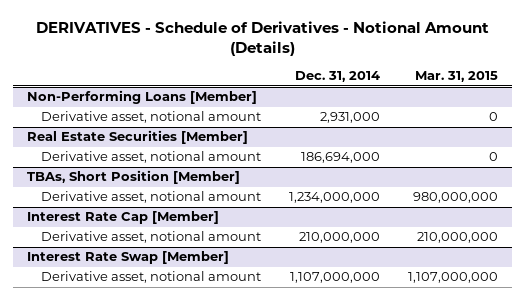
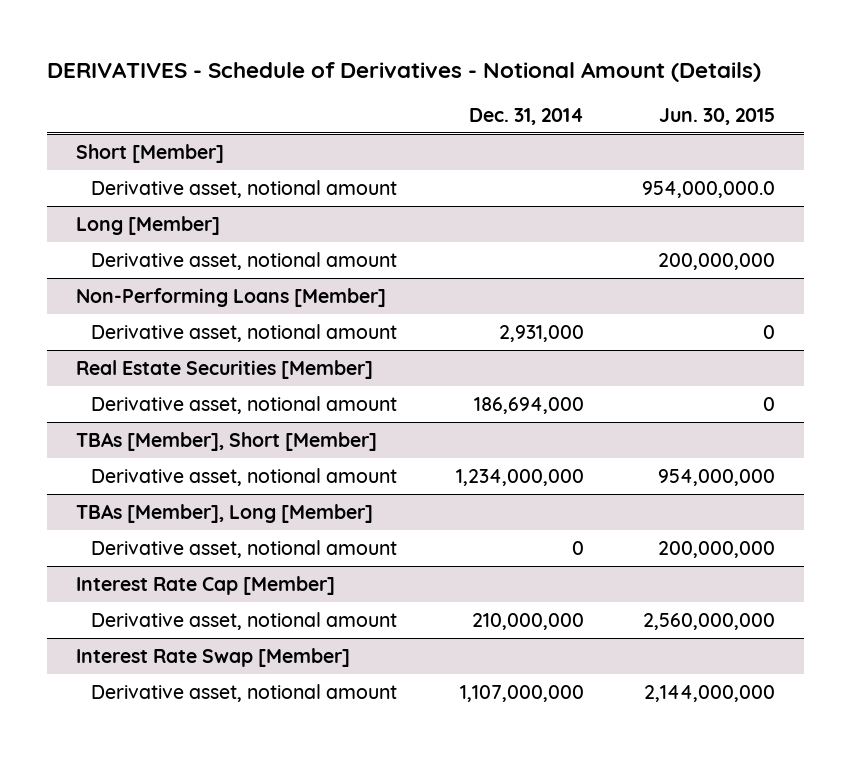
- | Dec. 31, 2014 | Mar. 31, 2015
+ | Dec. 31, 2014 | Jun. 30, 2015
+ Short [Member]
+ Derivative asset, notional amount | | 954,000,000.0
+ Long [Member]
+ Derivative asset, notional amount | | 200,000,000
- TBAs, Short Position [Member]
+ TBAs [Member], Short [Member]
+ TBAs [Member], Long [Member]
+ Derivative asset, notional amount | 0 | 200,000,000

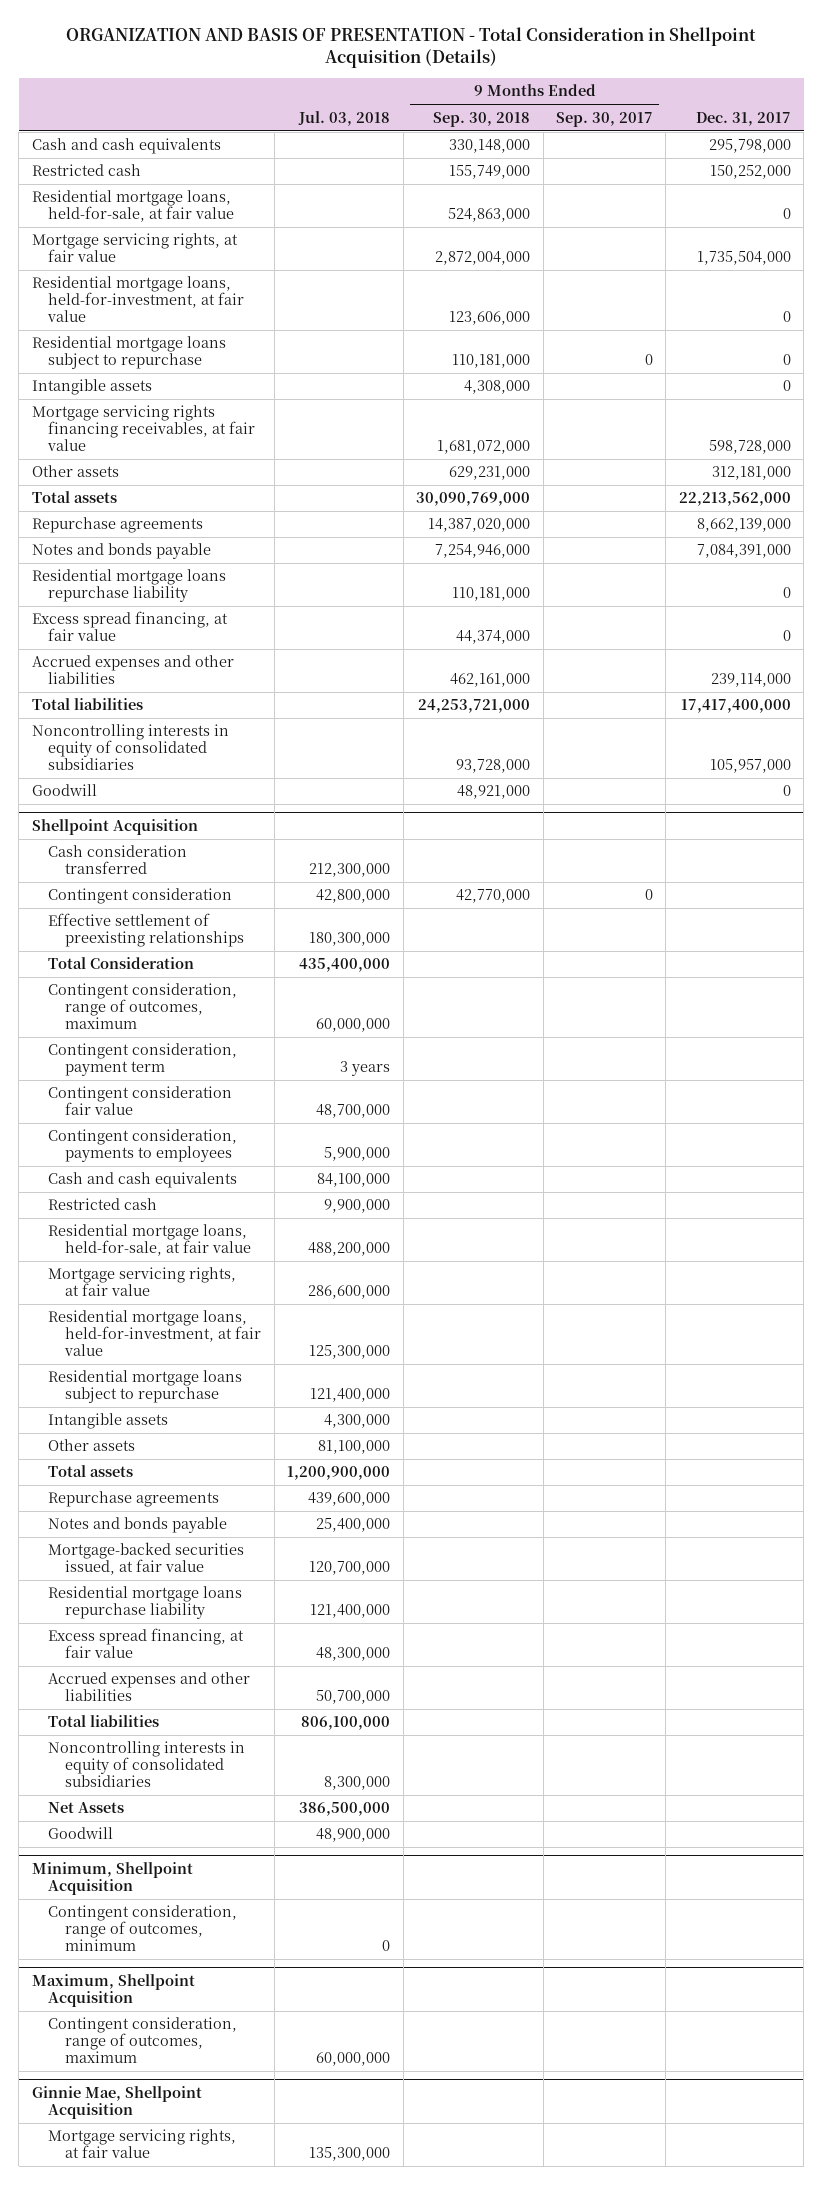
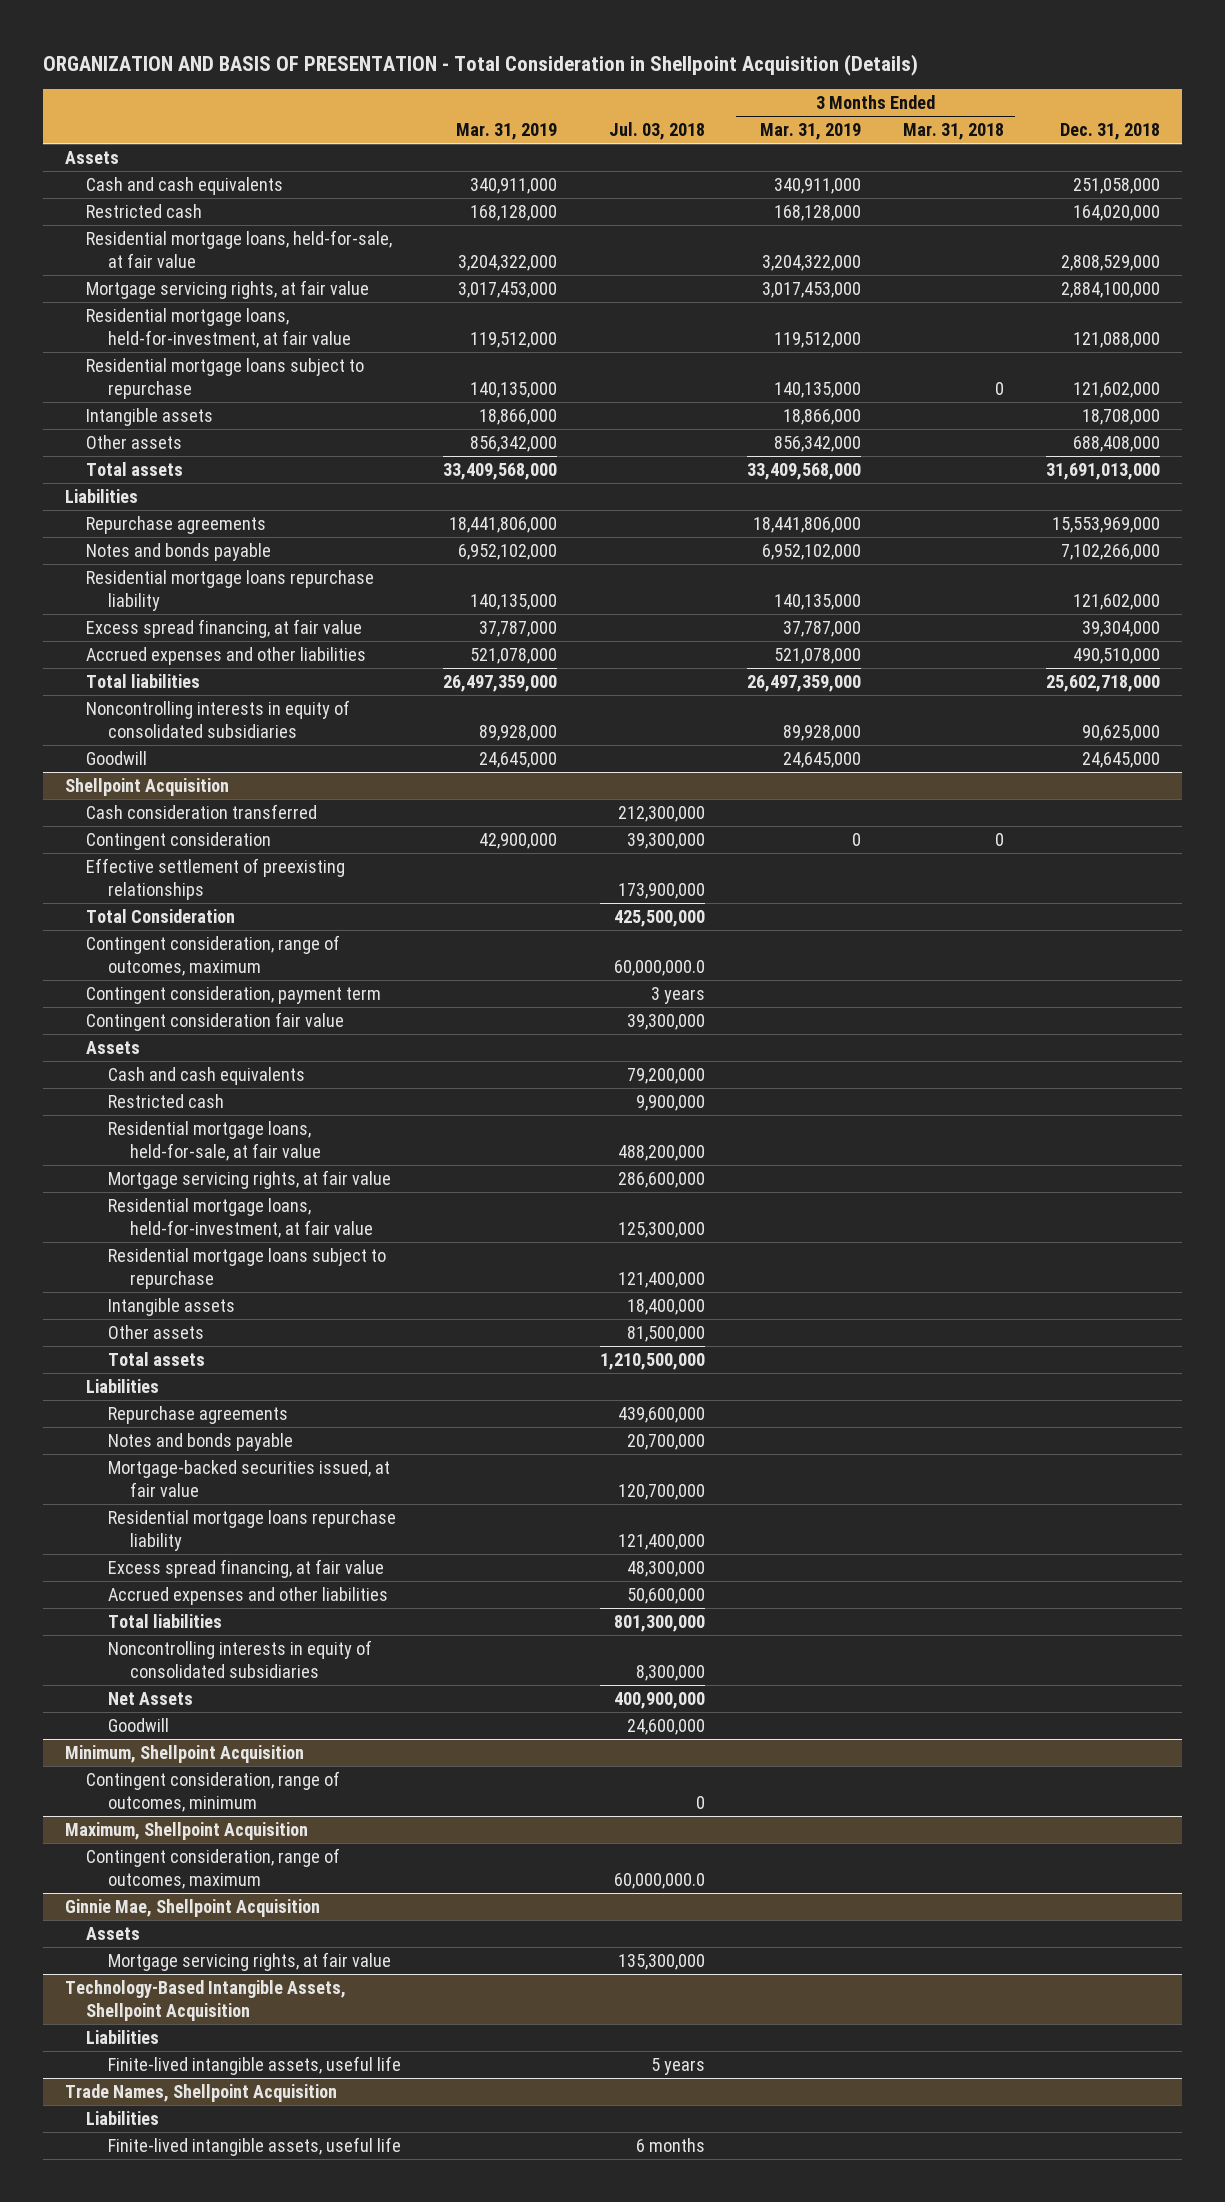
- | Jul. 03, 2018 | 9 Months Ended Sep. 30, 2018 | 9 Months Ended Sep. 30, 2017 | Dec. 31, 2017
+ | Mar. 31, 2019 | Jul. 03, 2018 | 3 Months Ended Mar. 31, 2019 | 3 Months Ended Mar. 31, 2018 | Dec. 31, 2018
+ Assets
- Mortgage servicing rights financing receivables, at fair value | | 1,681,072,000 | | 598,728,000
+ Liabilities
@ Shellpoint Acquisition
- Contingent consideration | 42,800,000 | 42,770,000 | 0 |
- Effective settlement of preexisting relationships | 180,300,000 | | |
- Total Consideration | 435,400,000 | | |
- Contingent consideration, range of outcomes, maximum | 60,000,000 | | |
+ Contingent consideration | 42,900,000 | 39,300,000 | 0 | 0 |
+ Effective settlement of preexisting relationships | | 173,900,000 | | |
+ Total Consideration | | 425,500,000 | | |
+ Contingent consideration, range of outcomes, maximum | | 60,000,000.0 | | |
- Contingent consideration fair value | 48,700,000 | | |
- Contingent consideration, payments to employees | 5,900,000 | | |
- Cash and cash equivalents | 84,100,000 | | |
+ Contingent consideration fair value | | 39,300,000 | | |
+ Assets
+ Cash and cash equivalents | | 79,200,000 | | |
- Intangible assets | 4,300,000 | | |
- Other assets | 81,100,000 | | |
- Total assets | 1,200,900,000 | | |
+ Intangible assets | | 18,400,000 | | |
+ Other assets | | 81,500,000 | | |
+ Total assets | | 1,210,500,000 | | |
+ Liabilities
- Notes and bonds payable | 25,400,000 | | |
+ Notes and bonds payable | | 20,700,000 | | |
- Accrued expenses and other liabilities | 50,700,000 | | |
- Total liabilities | 806,100,000 | | |
+ Accrued expenses and other liabilities | | 50,600,000 | | |
+ Total liabilities | | 801,300,000 | | |
- Net Assets | 386,500,000 | | |
- Goodwill | 48,900,000 | | |
+ Net Assets | | 400,900,000 | | |
+ Goodwill | | 24,600,000 | | |
@ Maximum, Shellpoint Acquisition
- Contingent consideration, range of outcomes, maximum | 60,000,000 | | |
+ Contingent consideration, range of outcomes, maximum | | 60,000,000.0 | | |
@ Ginnie Mae, Shellpoint Acquisition
+ Assets
+ Technology-Based Intangible Assets, Shellpoint Acquisition
+ Liabilities
+ Finite-lived intangible assets, useful life | | 5 years | | |
+ Trade Names, Shellpoint Acquisition
+ Liabilities
+ Finite-lived intangible assets, useful life | | 6 months | | |

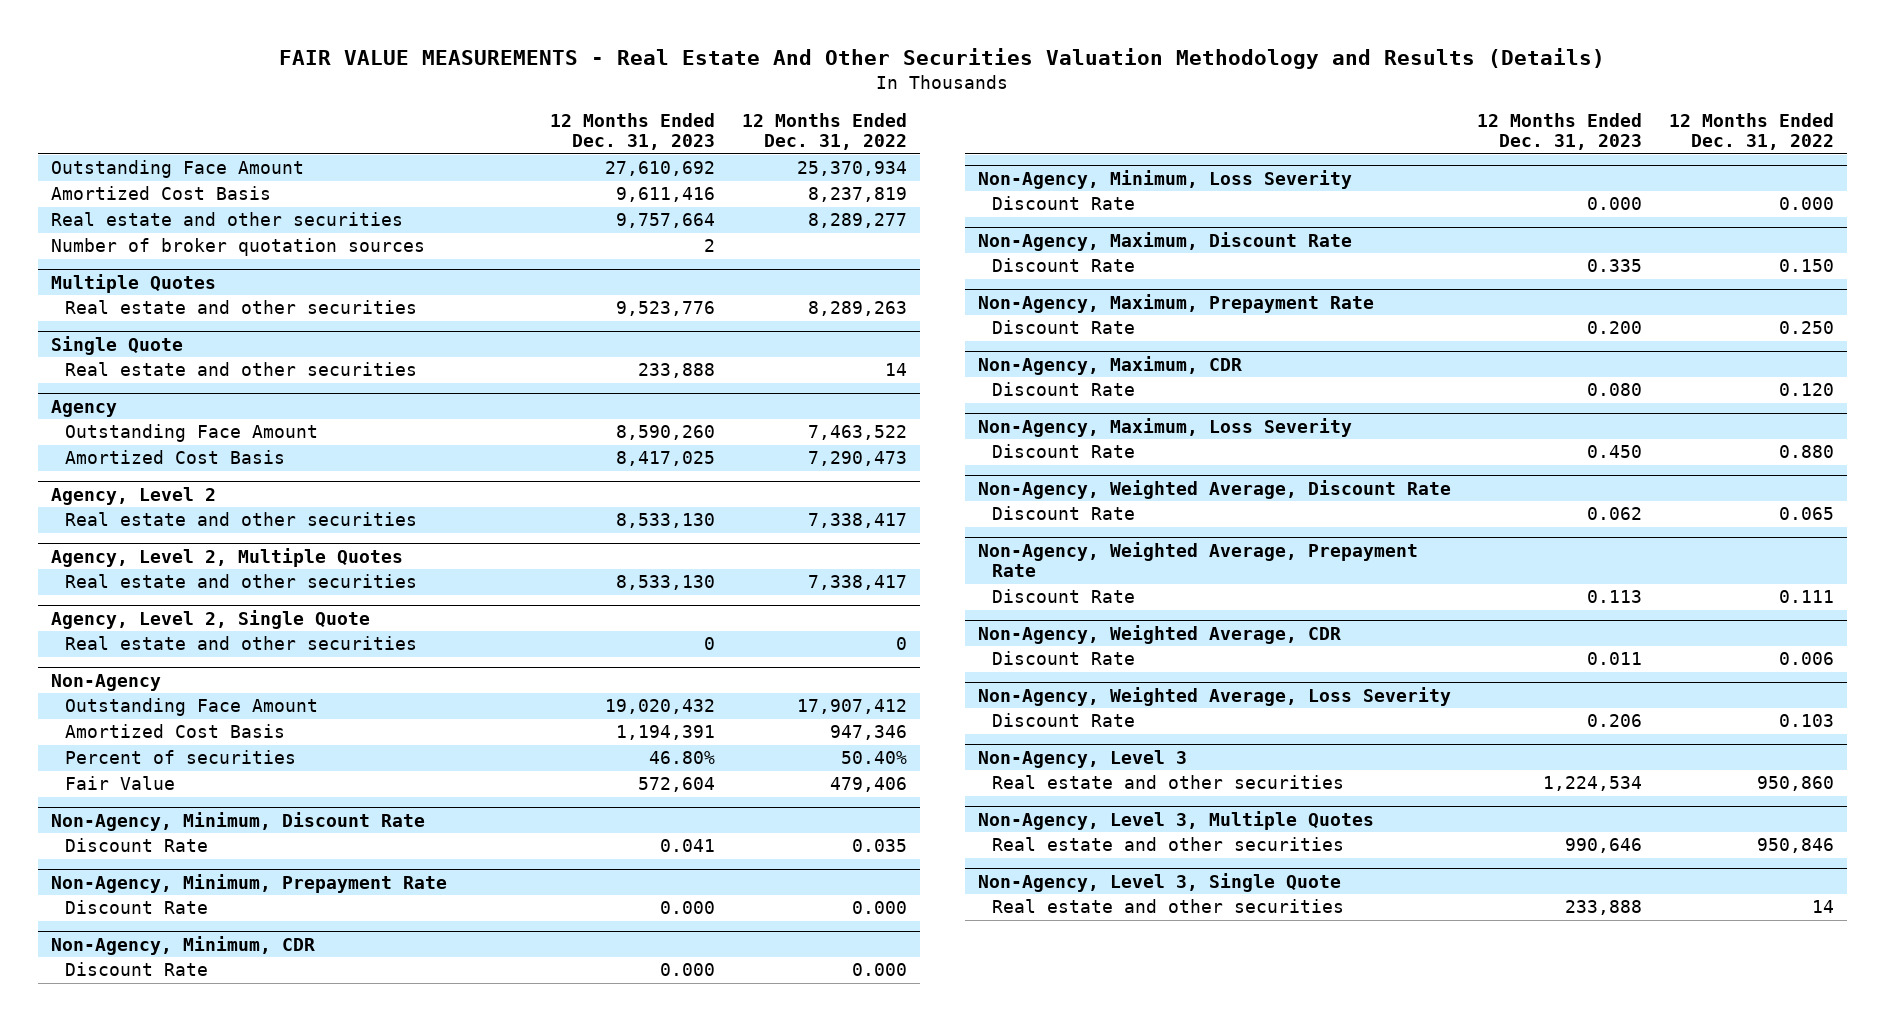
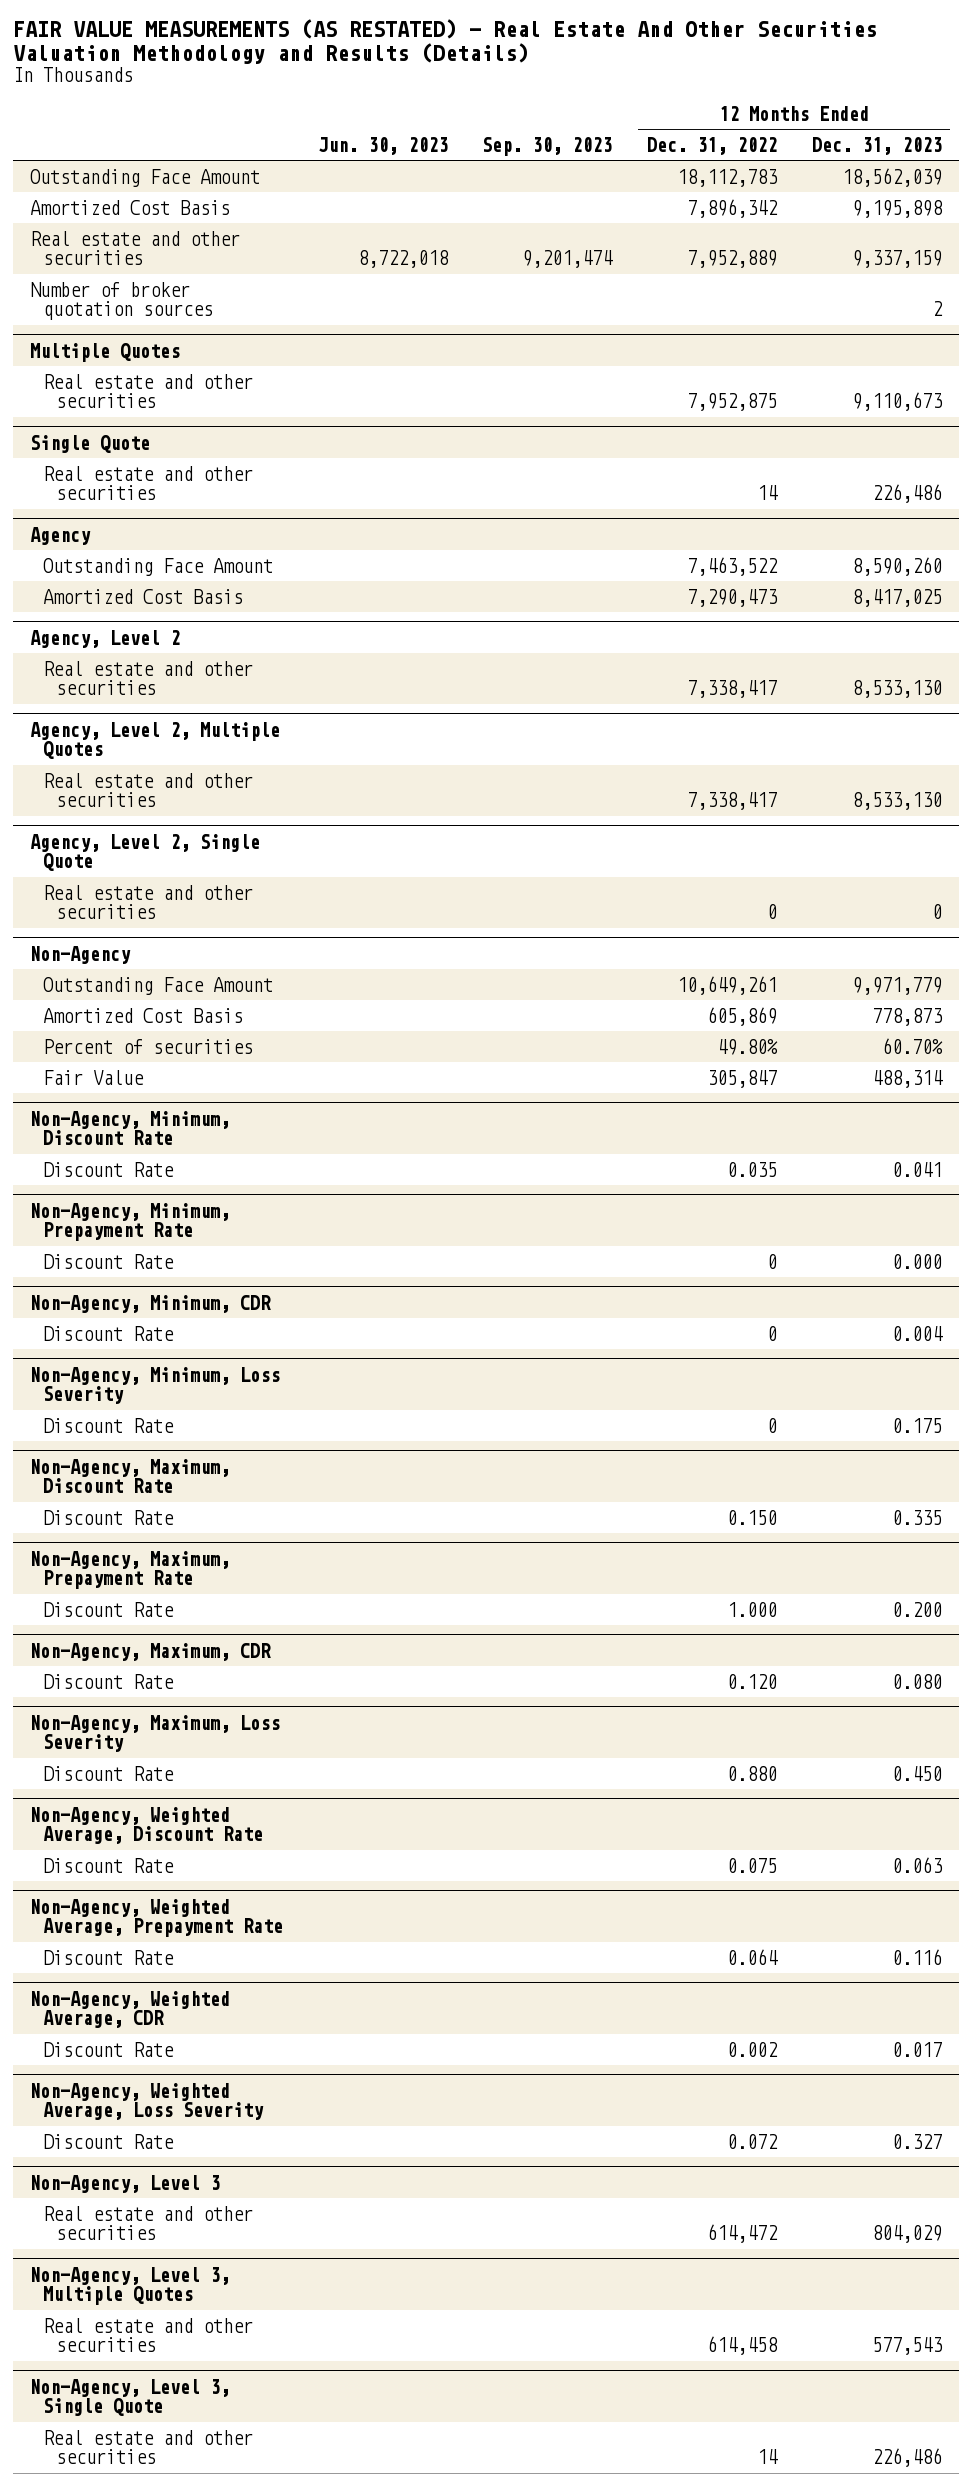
- FAIR VALUE MEASUREMENTS - Real Estate And Other Securities Valuation Methodology and Results (Details)
+ FAIR VALUE MEASUREMENTS (AS RESTATED) - Real Estate And Other Securities Valuation Methodology and Results (Details)
- | 12 Months Ended Dec. 31, 2023 | 12 Months Ended Dec. 31, 2022
+ | Jun. 30, 2023 | Sep. 30, 2023 | 12 Months Ended Dec. 31, 2022 | 12 Months Ended Dec. 31, 2023
- Outstanding Face Amount | 27,610,692 | 25,370,934
- Amortized Cost Basis | 9,611,416 | 8,237,819
- Real estate and other securities | 9,757,664 | 8,289,277
+ Outstanding Face Amount | | | 18,112,783 | 18,562,039
+ Amortized Cost Basis | | | 7,896,342 | 9,195,898
+ Real estate and other securities | 8,722,018 | 9,201,474 | 7,952,889 | 9,337,159
@ Multiple Quotes
- Real estate and other securities | 9,523,776 | 8,289,263
+ Real estate and other securities | | | 7,952,875 | 9,110,673
@ Single Quote
- Real estate and other securities | 233,888 | 14
+ Real estate and other securities | | | 14 | 226,486
@ Non-Agency
- Outstanding Face Amount | 19,020,432 | 17,907,412
- Amortized Cost Basis | 1,194,391 | 947,346
- Percent of securities | 46.80% | 50.40%
- Fair Value | 572,604 | 479,406
+ Outstanding Face Amount | | | 10,649,261 | 9,971,779
+ Amortized Cost Basis | | | 605,869 | 778,873
+ Percent of securities | | | 49.80% | 60.70%
+ Fair Value | | | 305,847 | 488,314
@ Non-Agency, Minimum, Prepayment Rate
- Discount Rate | 0.000 | 0.000
+ Discount Rate | | | 0 | 0.000
@ Non-Agency, Minimum, CDR
- Discount Rate | 0.000 | 0.000
+ Discount Rate | | | 0 | 0.004
@ Non-Agency, Minimum, Loss Severity
- Discount Rate | 0.000 | 0.000
+ Discount Rate | | | 0 | 0.175
@ Non-Agency, Maximum, Prepayment Rate
- Discount Rate | 0.200 | 0.250
+ Discount Rate | | | 1.000 | 0.200
@ Non-Agency, Weighted Average, Discount Rate
- Discount Rate | 0.062 | 0.065
+ Discount Rate | | | 0.075 | 0.063
@ Non-Agency, Weighted Average, Prepayment Rate
- Discount Rate | 0.113 | 0.111
+ Discount Rate | | | 0.064 | 0.116
@ Non-Agency, Weighted Average, CDR
- Discount Rate | 0.011 | 0.006
+ Discount Rate | | | 0.002 | 0.017
@ Non-Agency, Weighted Average, Loss Severity
- Discount Rate | 0.206 | 0.103
+ Discount Rate | | | 0.072 | 0.327
@ Non-Agency, Level 3
- Real estate and other securities | 1,224,534 | 950,860
+ Real estate and other securities | | | 614,472 | 804,029
@ Non-Agency, Level 3, Multiple Quotes
- Real estate and other securities | 990,646 | 950,846
+ Real estate and other securities | | | 614,458 | 577,543
@ Non-Agency, Level 3, Single Quote
- Real estate and other securities | 233,888 | 14
+ Real estate and other securities | | | 14 | 226,486

